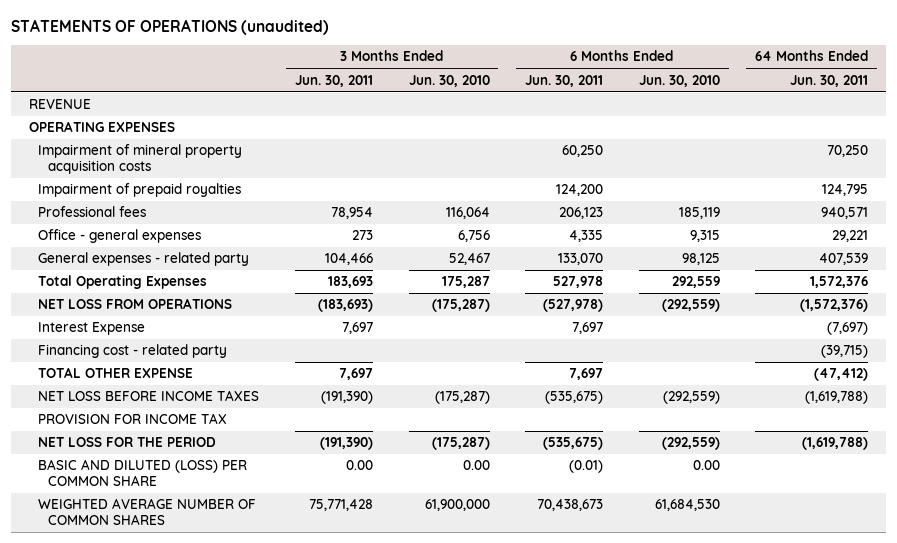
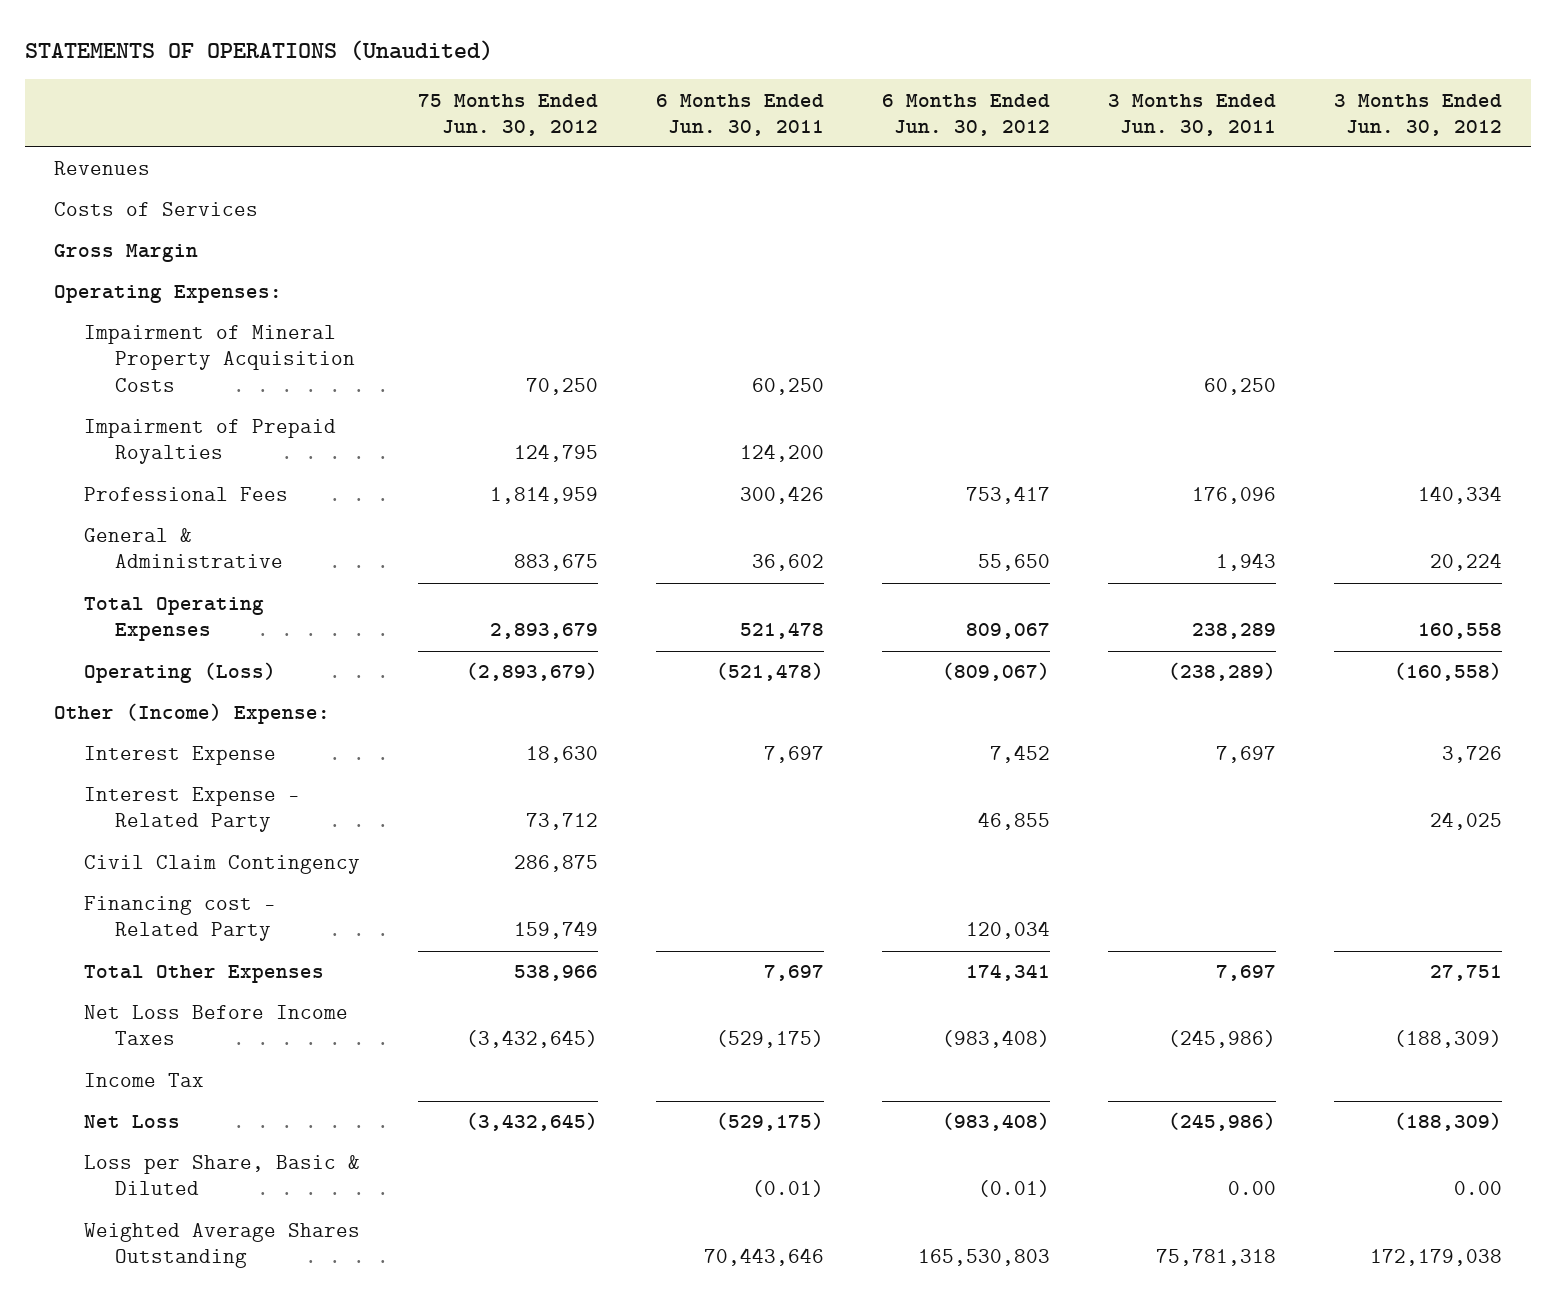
- STATEMENTS OF OPERATIONS (unaudited)
+ STATEMENTS OF OPERATIONS (Unaudited)
- | 3 Months Ended Jun. 30, 2011 | 3 Months Ended Jun. 30, 2010 | 6 Months Ended Jun. 30, 2011 | 6 Months Ended Jun. 30, 2010 | 64 Months Ended Jun. 30, 2011
+ | 75 Months Ended Jun. 30, 2012 | 6 Months Ended Jun. 30, 2011 | 6 Months Ended Jun. 30, 2012 | 3 Months Ended Jun. 30, 2011 | 3 Months Ended Jun. 30, 2012
- REVENUE
- OPERATING EXPENSES
- Impairment of mineral property acquisition costs | | | 60,250 | | 70,250
- Impairment of prepaid royalties | | | 124,200 | | 124,795
- Professional fees | 78,954 | 116,064 | 206,123 | 185,119 | 940,571
- Office - general expenses | 273 | 6,756 | 4,335 | 9,315 | 29,221
- General expenses - related party | 104,466 | 52,467 | 133,070 | 98,125 | 407,539
- Total Operating Expenses | 183,693 | 175,287 | 527,978 | 292,559 | 1,572,376
- NET LOSS FROM OPERATIONS | (183,693) | (175,287) | (527,978) | (292,559) | (1,572,376)
+ Revenues
+ Costs of Services
+ Gross Margin
+ Operating Expenses:
+ Impairment of Mineral Property Acquisition Costs | 70,250 | 60,250 | | 60,250 |
+ Impairment of Prepaid Royalties | 124,795 | 124,200 | | |
+ Professional Fees | 1,814,959 | 300,426 | 753,417 | 176,096 | 140,334
+ General & Administrative | 883,675 | 36,602 | 55,650 | 1,943 | 20,224
+ Total Operating Expenses | 2,893,679 | 521,478 | 809,067 | 238,289 | 160,558
+ Operating (Loss) | (2,893,679) | (521,478) | (809,067) | (238,289) | (160,558)
+ Other (Income) Expense:
- Financing cost - related party | | | | | (39,715)
- TOTAL OTHER EXPENSE | 7,697 | | 7,697 | | (47,412)
- NET LOSS BEFORE INCOME TAXES | (191,390) | (175,287) | (535,675) | (292,559) | (1,619,788)
- PROVISION FOR INCOME TAX
- NET LOSS FOR THE PERIOD | (191,390) | (175,287) | (535,675) | (292,559) | (1,619,788)
- BASIC AND DILUTED (LOSS) PER COMMON SHARE | 0.00 | 0.00 | (0.01) | 0.00 |
- WEIGHTED AVERAGE NUMBER OF COMMON SHARES | 75,771,428 | 61,900,000 | 70,438,673 | 61,684,530 |
+ Interest Expense - Related Party | 73,712 | | 46,855 | | 24,025
+ Civil Claim Contingency | 286,875 | | | |
+ Financing cost - Related Party | 159,749 | | 120,034 | |
+ Total Other Expenses | 538,966 | 7,697 | 174,341 | 7,697 | 27,751
+ Net Loss Before Income Taxes | (3,432,645) | (529,175) | (983,408) | (245,986) | (188,309)
+ Income Tax
+ Net Loss | (3,432,645) | (529,175) | (983,408) | (245,986) | (188,309)
+ Loss per Share, Basic & Diluted | | (0.01) | (0.01) | 0.00 | 0.00
+ Weighted Average Shares Outstanding | | 70,443,646 | 165,530,803 | 75,781,318 | 172,179,038

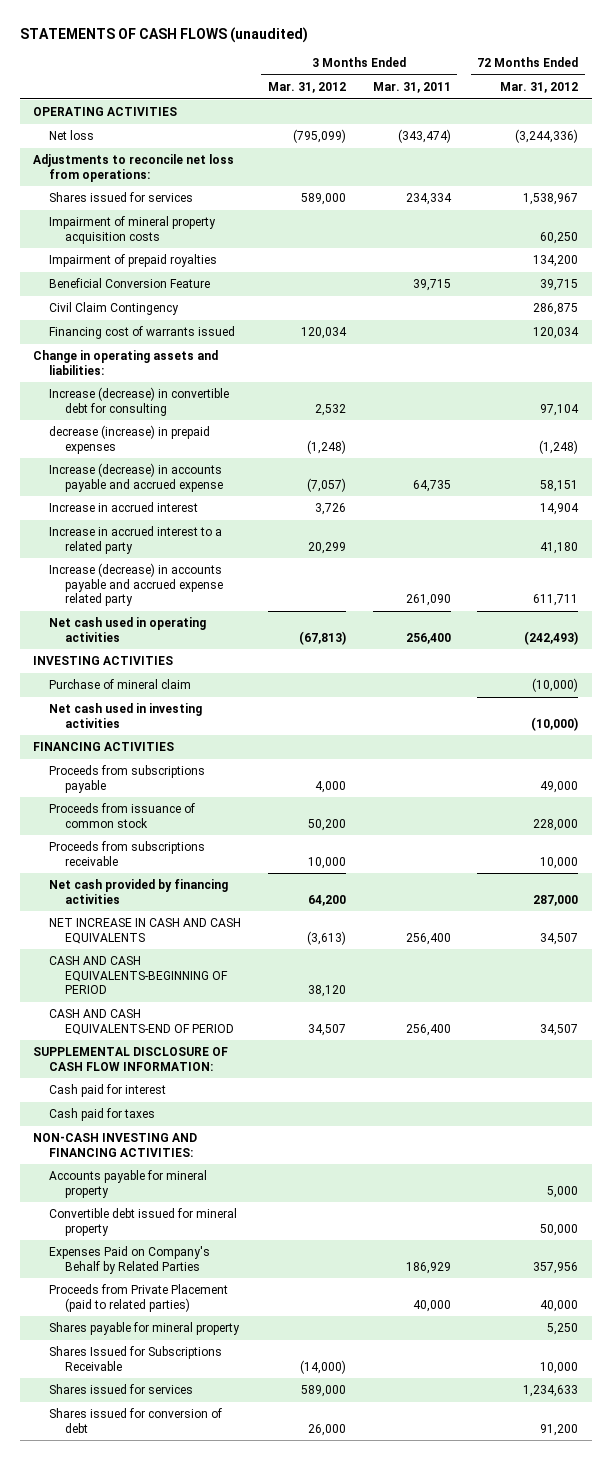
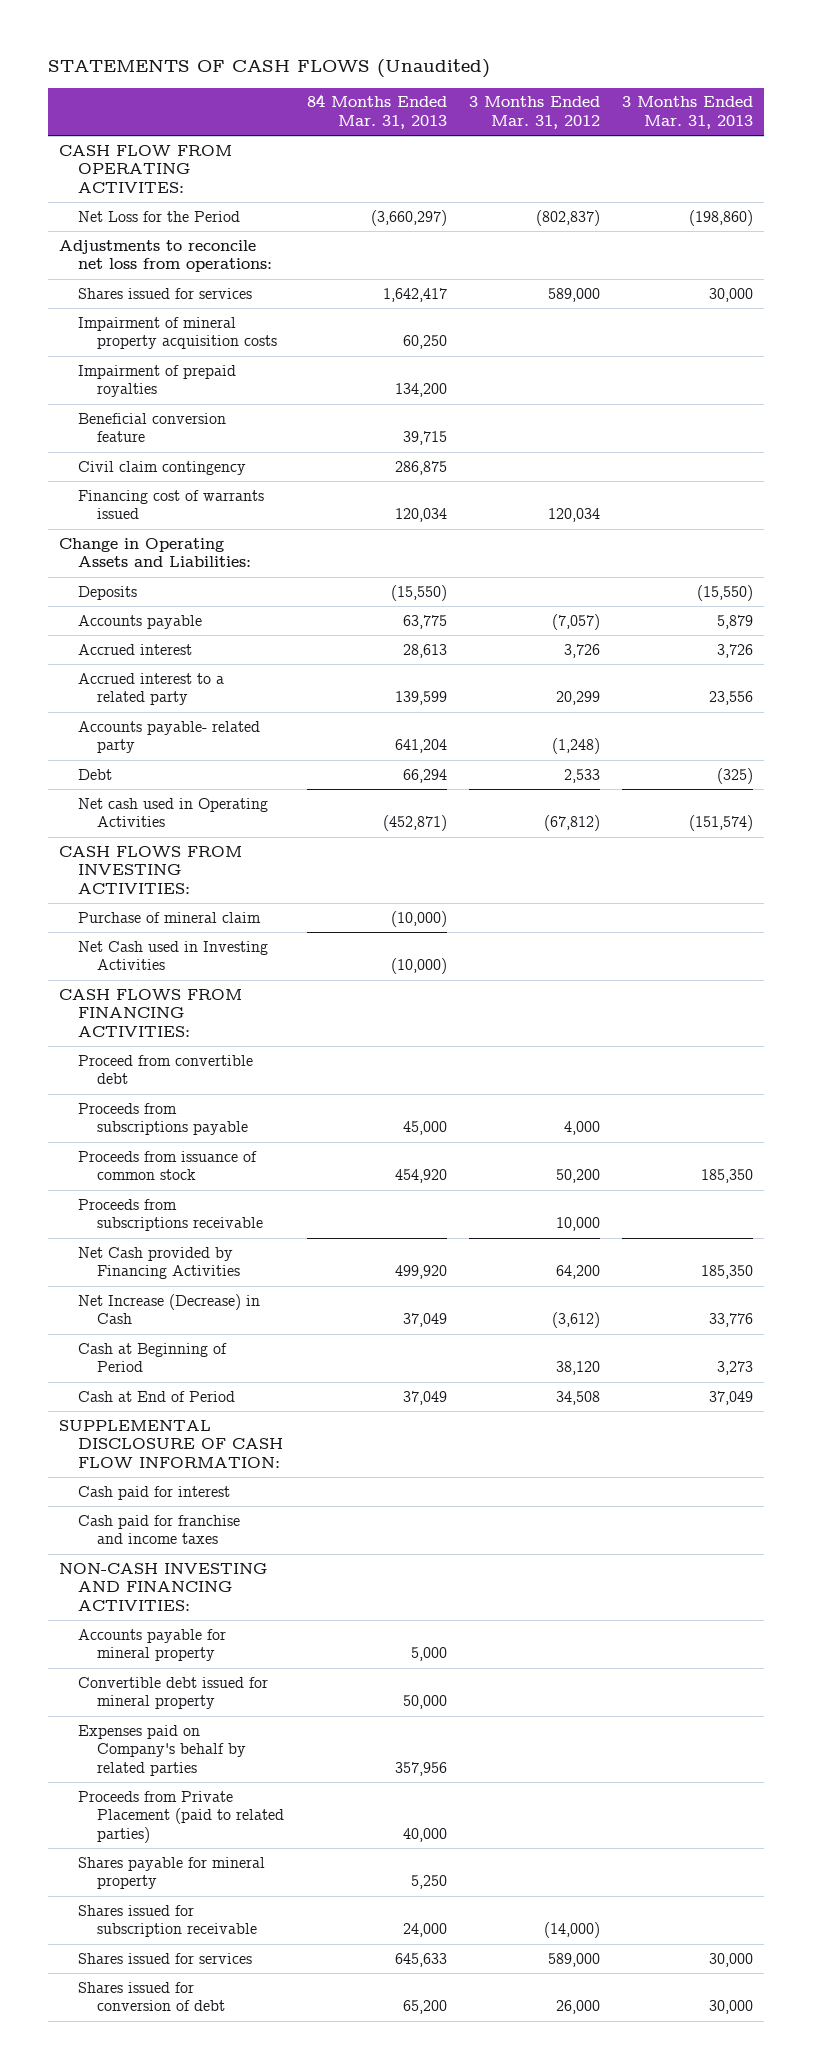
- STATEMENTS OF CASH FLOWS (unaudited)
+ STATEMENTS OF CASH FLOWS (Unaudited)
- | 3 Months Ended Mar. 31, 2012 | 3 Months Ended Mar. 31, 2011 | 72 Months Ended Mar. 31, 2012
+ | 84 Months Ended Mar. 31, 2013 | 3 Months Ended Mar. 31, 2012 | 3 Months Ended Mar. 31, 2013
- OPERATING ACTIVITIES
- Net loss | (795,099) | (343,474) | (3,244,336)
+ CASH FLOW FROM OPERATING ACTIVITES:
+ Net Loss for the Period | (3,660,297) | (802,837) | (198,860)
- Beneficial Conversion Feature | | 39,715 | 39,715
- Civil Claim Contingency | | | 286,875
+ Beneficial conversion feature | 39,715 | |
+ Civil claim contingency | 286,875 | |
- Change in operating assets and liabilities:
- Increase (decrease) in convertible debt for consulting | 2,532 | | 97,104
- decrease (increase) in prepaid expenses | (1,248) | | (1,248)
- Increase (decrease) in accounts payable and accrued expense | (7,057) | 64,735 | 58,151
- Increase in accrued interest | 3,726 | | 14,904
- Increase in accrued interest to a related party | 20,299 | | 41,180
- Increase (decrease) in accounts payable and accrued expense related party | | 261,090 | 611,711
- Net cash used in operating activities | (67,813) | 256,400 | (242,493)
- INVESTING ACTIVITIES
+ Change in Operating Assets and Liabilities:
+ Deposits | (15,550) | | (15,550)
+ Accounts payable | 63,775 | (7,057) | 5,879
+ Accrued interest | 28,613 | 3,726 | 3,726
+ Accrued interest to a related party | 139,599 | 20,299 | 23,556
+ Accounts payable- related party | 641,204 | (1,248) |
+ Debt | 66,294 | 2,533 | (325)
+ Net cash used in Operating Activities | (452,871) | (67,812) | (151,574)
+ CASH FLOWS FROM INVESTING ACTIVITIES:
- Net cash used in investing activities | | | (10,000)
- FINANCING ACTIVITIES
+ Net Cash used in Investing Activities | (10,000) | |
+ CASH FLOWS FROM FINANCING ACTIVITIES:
+ Proceed from convertible debt
- Net cash provided by financing activities | 64,200 | | 287,000
- NET INCREASE IN CASH AND CASH EQUIVALENTS | (3,613) | 256,400 | 34,507
- CASH AND CASH EQUIVALENTS-BEGINNING OF PERIOD | 38,120 | |
- CASH AND CASH EQUIVALENTS-END OF PERIOD | 34,507 | 256,400 | 34,507
+ Net Cash provided by Financing Activities | 499,920 | 64,200 | 185,350
+ Net Increase (Decrease) in Cash | 37,049 | (3,612) | 33,776
+ Cash at Beginning of Period | | 38,120 | 3,273
+ Cash at End of Period | 37,049 | 34,508 | 37,049
- Cash paid for taxes
+ Cash paid for franchise and income taxes
- Expenses Paid on Company's Behalf by Related Parties | | 186,929 | 357,956
+ Expenses paid on Company's behalf by related parties | 357,956 | |
- Shares Issued for Subscriptions Receivable | (14,000) | | 10,000
+ Shares issued for subscription receivable | 24,000 | (14,000) |

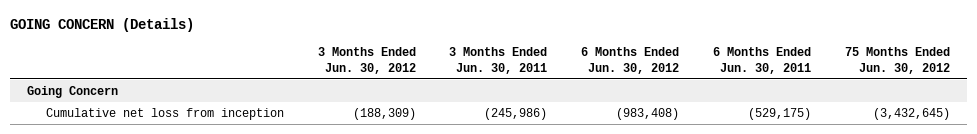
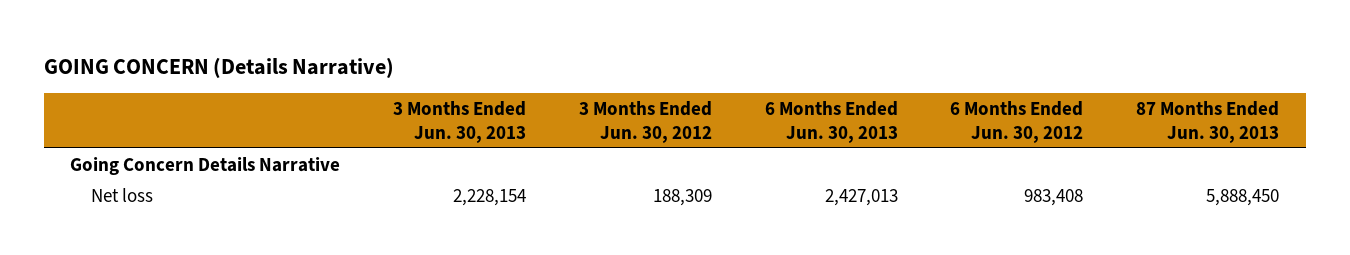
- GOING CONCERN (Details)
+ GOING CONCERN (Details Narrative)
- | 3 Months Ended Jun. 30, 2012 | 3 Months Ended Jun. 30, 2011 | 6 Months Ended Jun. 30, 2012 | 6 Months Ended Jun. 30, 2011 | 75 Months Ended Jun. 30, 2012
+ | 3 Months Ended Jun. 30, 2013 | 3 Months Ended Jun. 30, 2012 | 6 Months Ended Jun. 30, 2013 | 6 Months Ended Jun. 30, 2012 | 87 Months Ended Jun. 30, 2013
- Going Concern
- Cumulative net loss from inception | (188,309) | (245,986) | (983,408) | (529,175) | (3,432,645)
+ Going Concern Details Narrative
+ Net loss | 2,228,154 | 188,309 | 2,427,013 | 983,408 | 5,888,450

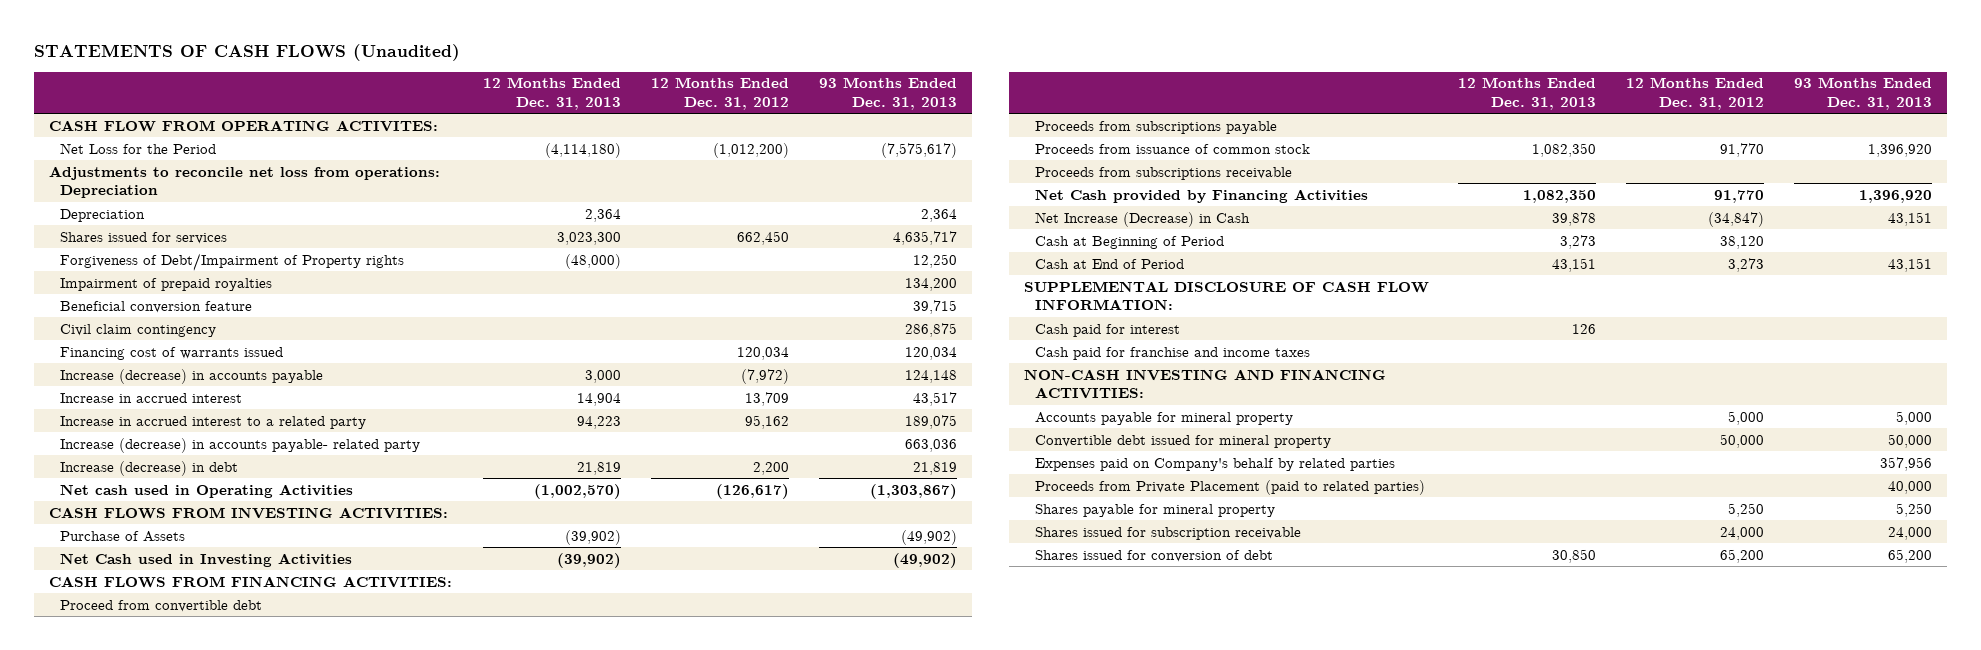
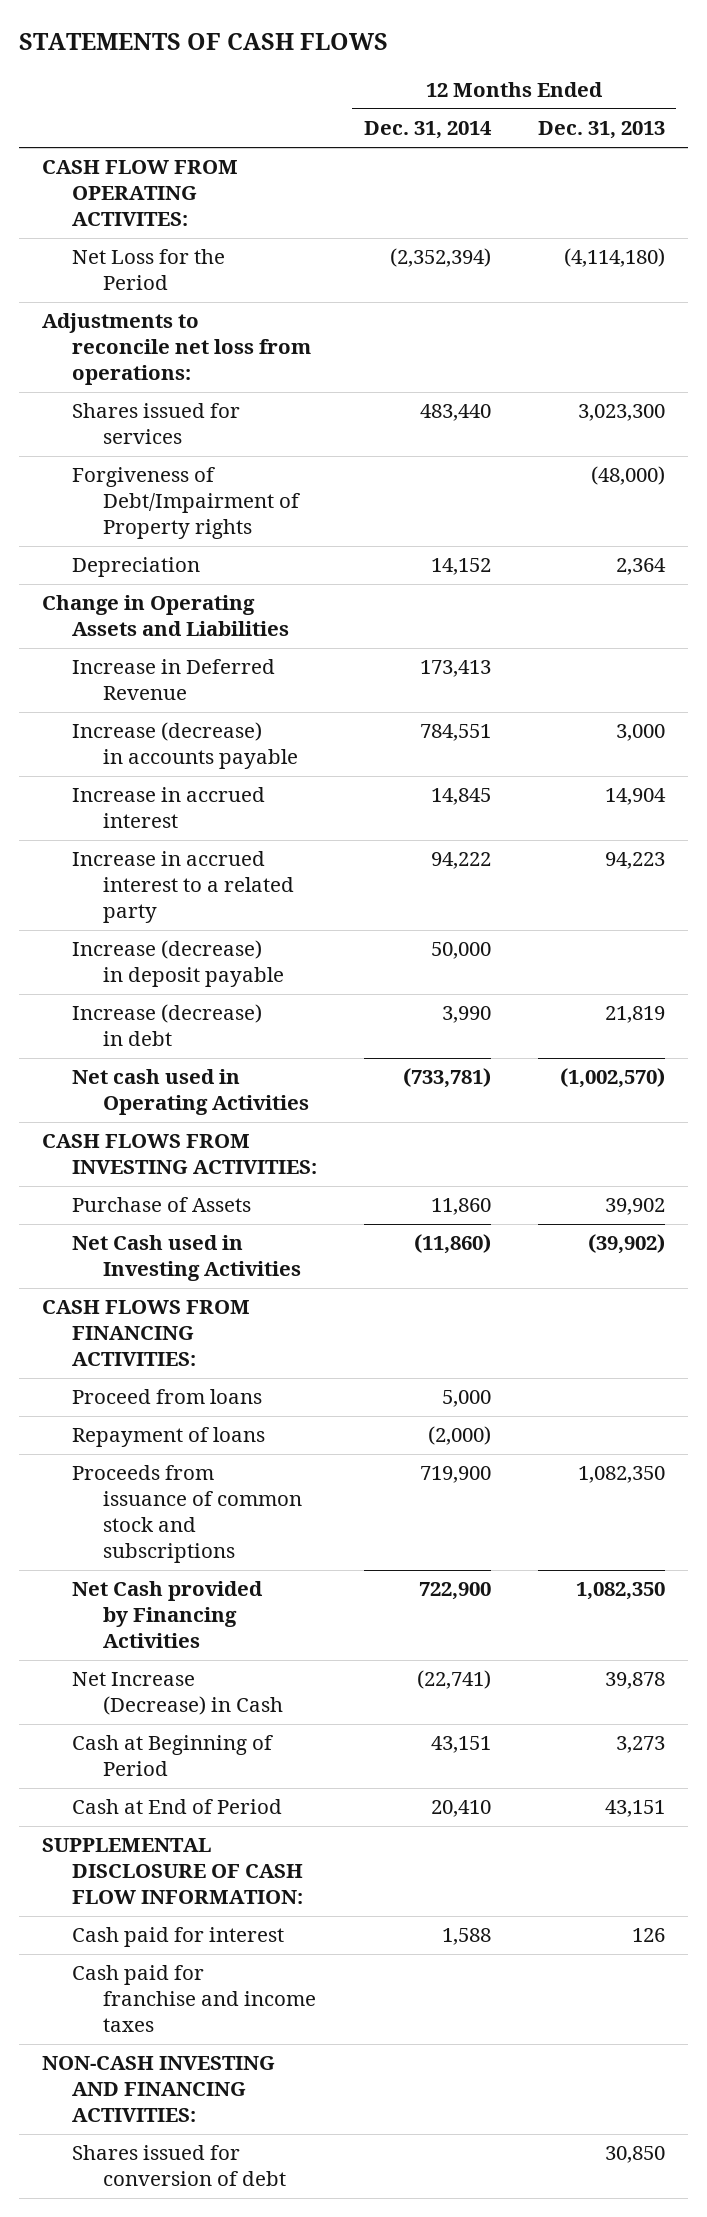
- STATEMENTS OF CASH FLOWS (Unaudited)
+ STATEMENTS OF CASH FLOWS
- | 12 Months Ended Dec. 31, 2013 | 12 Months Ended Dec. 31, 2012 | 93 Months Ended Dec. 31, 2013
+ | 12 Months Ended Dec. 31, 2014 | 12 Months Ended Dec. 31, 2013
- Adjustments to reconcile net loss from operations: Depreciation
+ Adjustments to reconcile net loss from operations:
- Impairment of prepaid royalties | | | 134,200
- Beneficial conversion feature | | | 39,715
- Civil claim contingency | | | 286,875
- Financing cost of warrants issued | | 120,034 | 120,034
moved down: Depreciation | 14,152 | 2,364
+ Change in Operating Assets and Liabilities
+ Increase in Deferred Revenue | 173,413 |
- Increase (decrease) in accounts payable- related party | | | 663,036
+ Increase (decrease) in deposit payable | 50,000 |
- Purchase of Assets | (39,902) | | (49,902)
+ Purchase of Assets | 11,860 | 39,902
- Proceed from convertible debt
- Proceeds from subscriptions payable
- Proceeds from issuance of common stock | 1,082,350 | 91,770 | 1,396,920
- Proceeds from subscriptions receivable
+ Proceed from loans | 5,000 |
+ Repayment of loans | (2,000) |
+ Proceeds from issuance of common stock and subscriptions | 719,900 | 1,082,350
- Accounts payable for mineral property | | 5,000 | 5,000
- Convertible debt issued for mineral property | | 50,000 | 50,000
- Expenses paid on Company's behalf by related parties | | | 357,956
- Proceeds from Private Placement (paid to related parties) | | | 40,000
- Shares payable for mineral property | | 5,250 | 5,250
- Shares issued for subscription receivable | | 24,000 | 24,000

